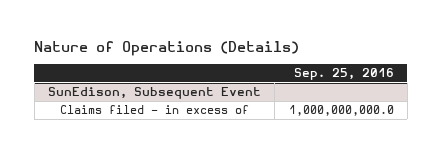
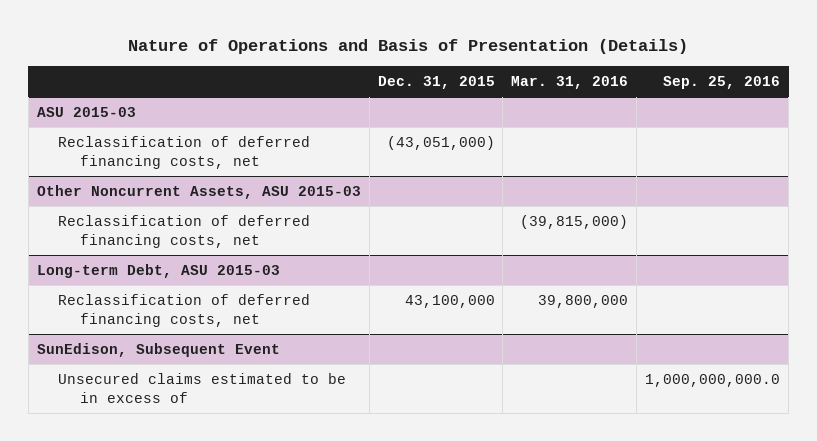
- Nature of Operations (Details)
+ Nature of Operations and Basis of Presentation (Details)
- | Sep. 25, 2016
+ | Dec. 31, 2015 | Mar. 31, 2016 | Sep. 25, 2016
+ ASU 2015-03
+ Reclassification of deferred financing costs, net | (43,051,000) | |
+ Other Noncurrent Assets, ASU 2015-03
+ Reclassification of deferred financing costs, net | | (39,815,000) |
+ Long-term Debt, ASU 2015-03
+ Reclassification of deferred financing costs, net | 43,100,000 | 39,800,000 |
@ SunEdison, Subsequent Event
- Claims filed - in excess of | 1,000,000,000.0
+ Unsecured claims estimated to be in excess of | | | 1,000,000,000.0

